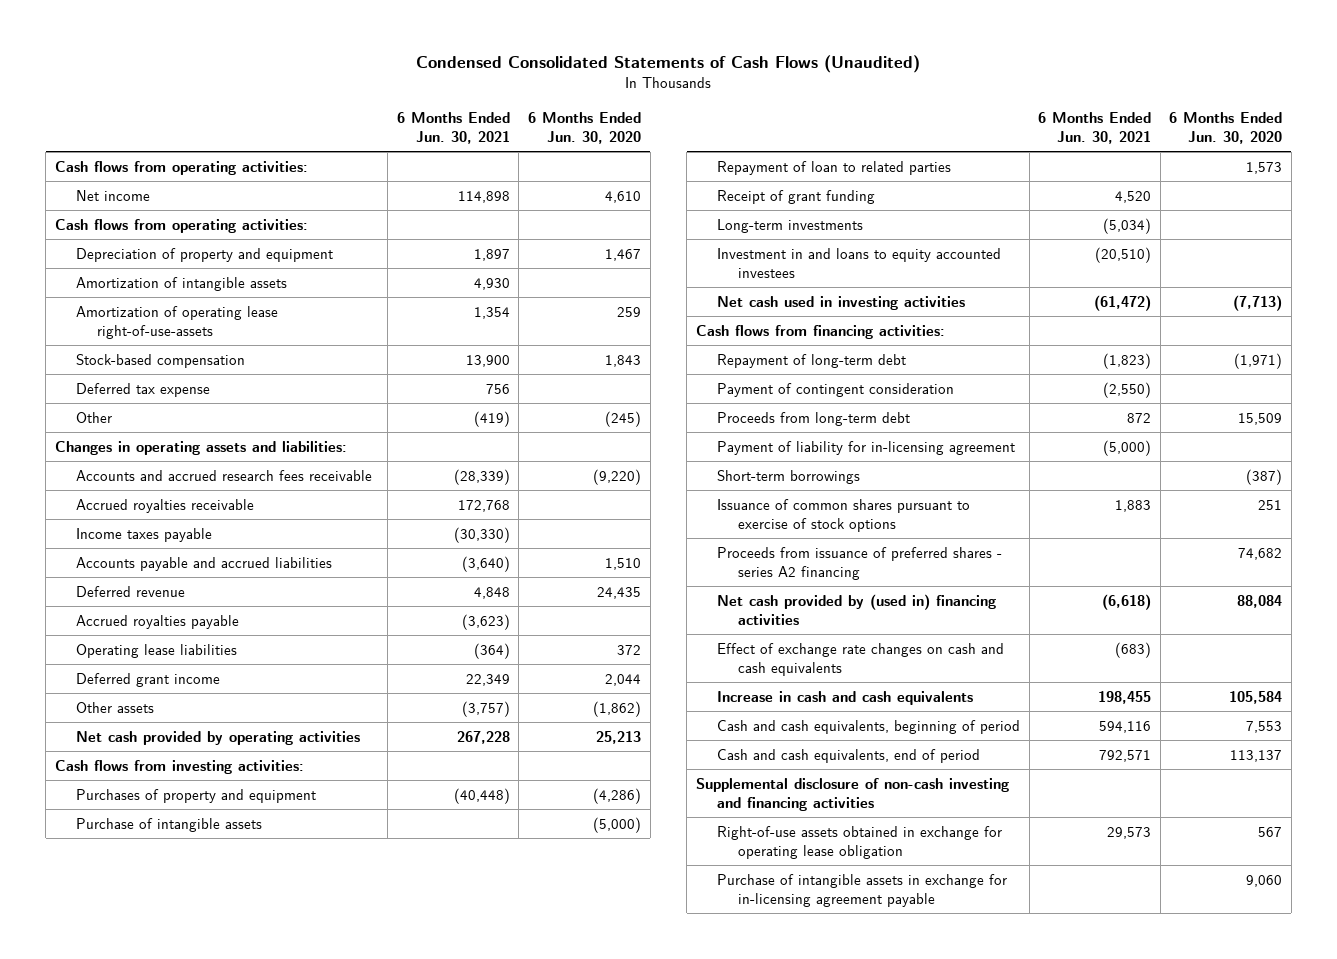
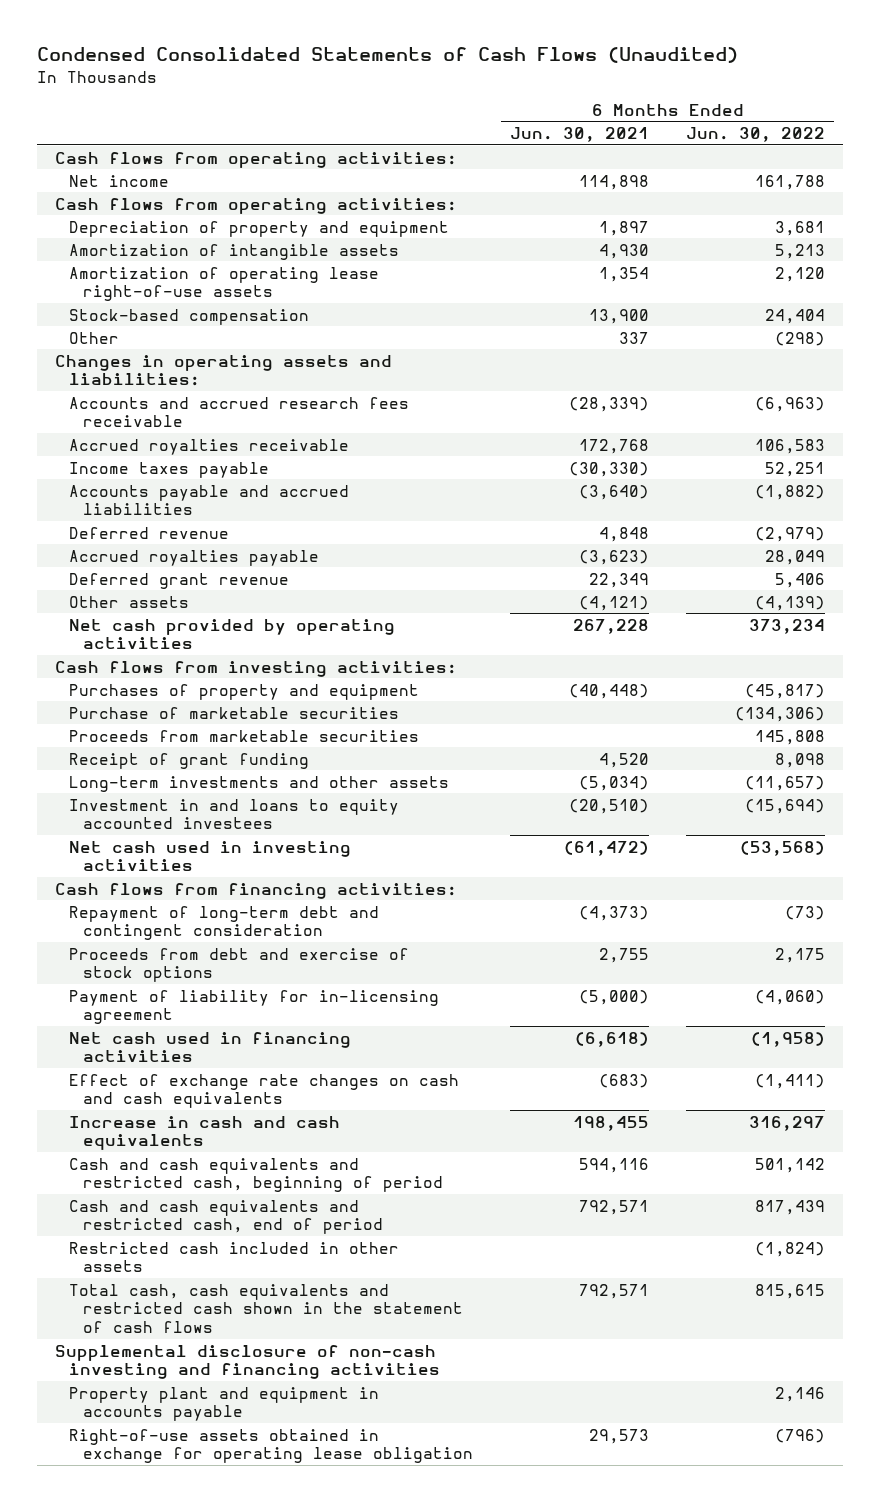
- | 6 Months Ended Jun. 30, 2021 | 6 Months Ended Jun. 30, 2020
+ | 6 Months Ended Jun. 30, 2021 | 6 Months Ended Jun. 30, 2022
- Amortization of operating lease right-of-use-assets | 1,354 | 259
+ Amortization of operating lease right-of-use assets | 1,354 | 2,120
- Deferred tax expense | 756 |
- Other | (419) | (245)
+ Other | 337 | (298)
- Operating lease liabilities | (364) | 372
- Deferred grant income | 22,349 | 2,044
- Other assets | (3,757) | (1,862)
+ Deferred grant revenue | 22,349 | 5,406
+ Other assets | (4,121) | (4,139)
- Purchase of intangible assets | | (5,000)
- Repayment of loan to related parties | | 1,573
+ Purchase of marketable securities | | (134,306)
+ Proceeds from marketable securities | | 145,808
- Long-term investments | (5,034) |
+ Long-term investments and other assets | (5,034) | (11,657)
- Repayment of long-term debt | (1,823) | (1,971)
- Payment of contingent consideration | (2,550) |
- Proceeds from long-term debt | 872 | 15,509
+ Repayment of long-term debt and contingent consideration | (4,373) | (73)
+ Proceeds from debt and exercise of stock options | 2,755 | 2,175
- Short-term borrowings | | (387)
- Issuance of common shares pursuant to exercise of stock options | 1,883 | 251
- Proceeds from issuance of preferred shares - series A2 financing | | 74,682
- Net cash provided by (used in) financing activities | (6,618) | 88,084
+ Net cash used in financing activities | (6,618) | (1,958)
- Cash and cash equivalents, beginning of period | 594,116 | 7,553
- Cash and cash equivalents, end of period | 792,571 | 113,137
+ Cash and cash equivalents and restricted cash, beginning of period | 594,116 | 501,142
+ Cash and cash equivalents and restricted cash, end of period | 792,571 | 817,439
+ Restricted cash included in other assets | | (1,824)
+ Total cash, cash equivalents and restricted cash shown in the statement of cash flows | 792,571 | 815,615
+ Property plant and equipment in accounts payable | | 2,146
- Purchase of intangible assets in exchange for in-licensing agreement payable | | 9,060

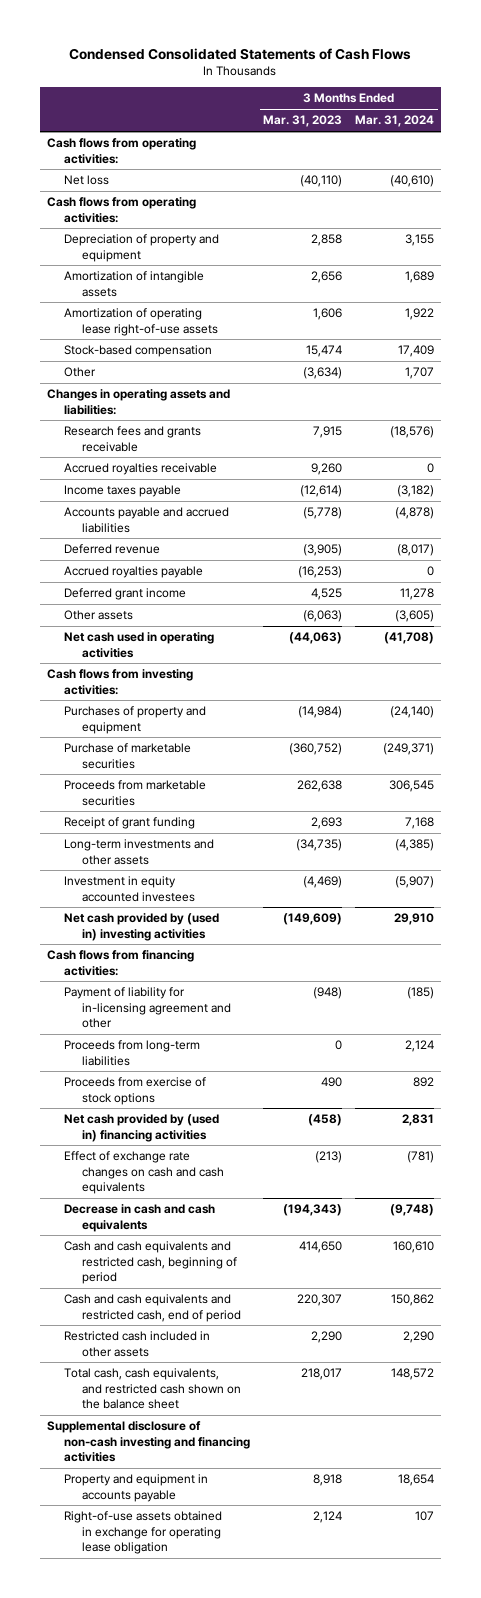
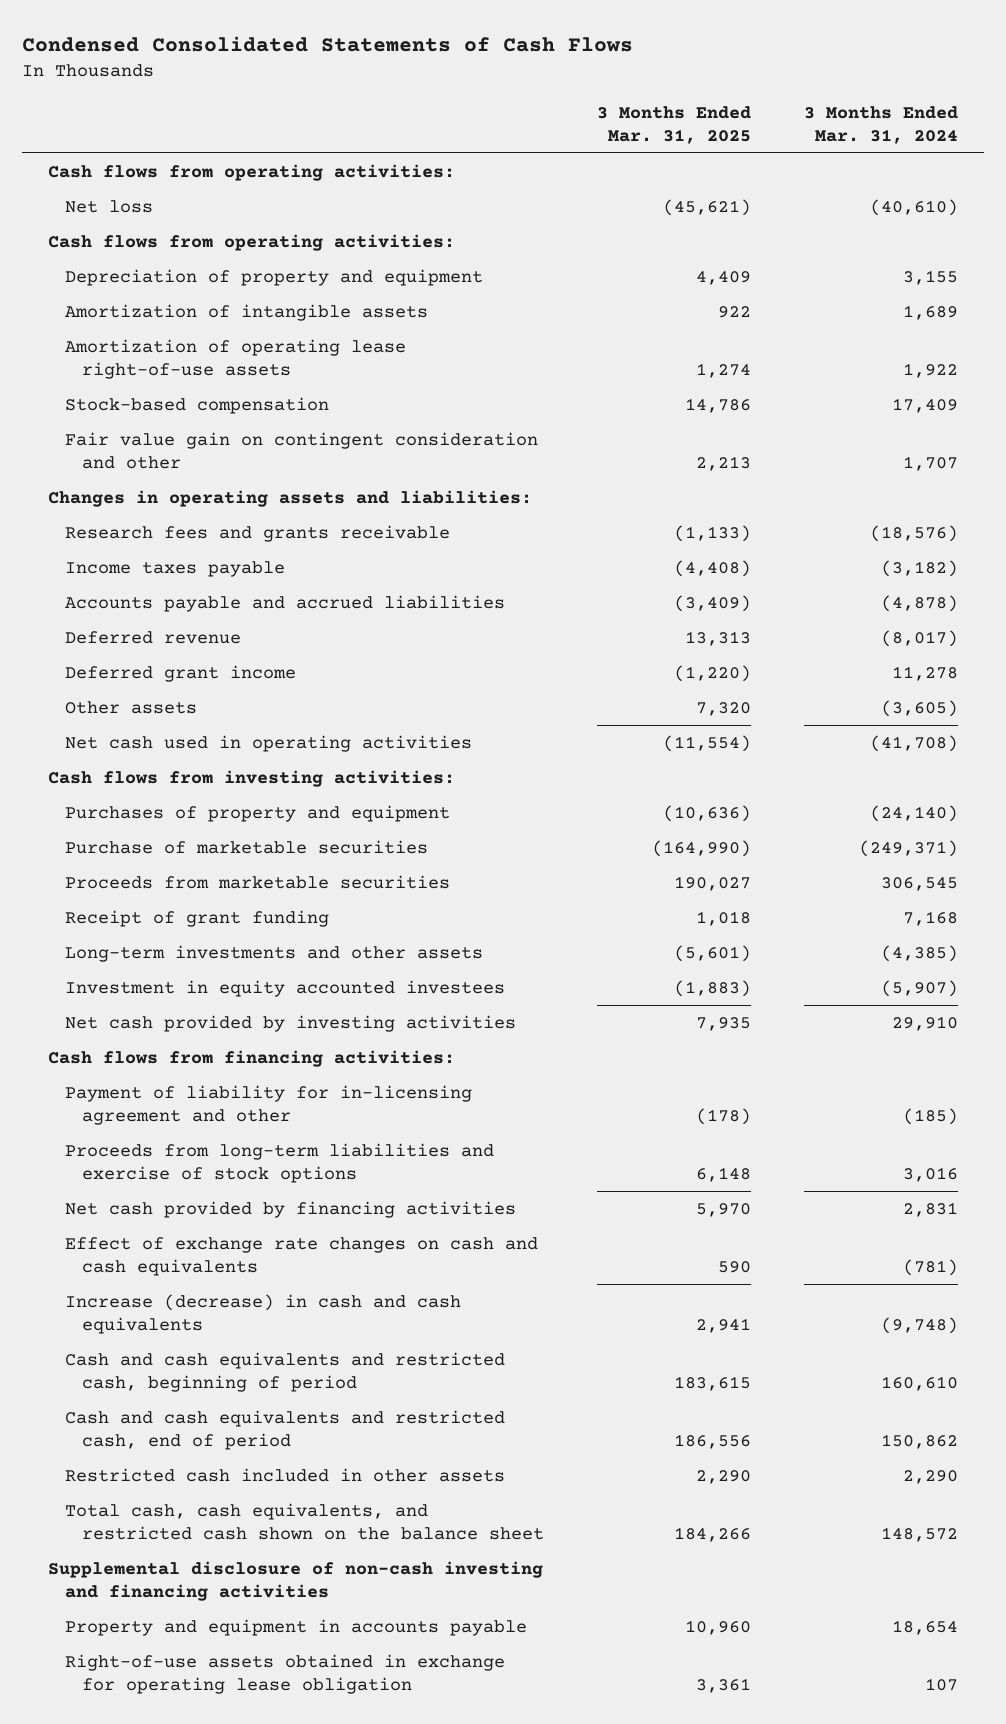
- | 3 Months Ended Mar. 31, 2023 | 3 Months Ended Mar. 31, 2024
+ | 3 Months Ended Mar. 31, 2025 | 3 Months Ended Mar. 31, 2024
- Other | (3,634) | 1,707
+ Fair value gain on contingent consideration and other | 2,213 | 1,707
- Accrued royalties receivable | 9,260 | 0
- Accrued royalties payable | (16,253) | 0
- Net cash provided by (used in) investing activities | (149,609) | 29,910
+ Net cash provided by investing activities | 7,935 | 29,910
- Proceeds from long-term liabilities | 0 | 2,124
- Proceeds from exercise of stock options | 490 | 892
- Net cash provided by (used in) financing activities | (458) | 2,831
+ Proceeds from long-term liabilities and exercise of stock options | 6,148 | 3,016
+ Net cash provided by financing activities | 5,970 | 2,831
- Decrease in cash and cash equivalents | (194,343) | (9,748)
+ Increase (decrease) in cash and cash equivalents | 2,941 | (9,748)

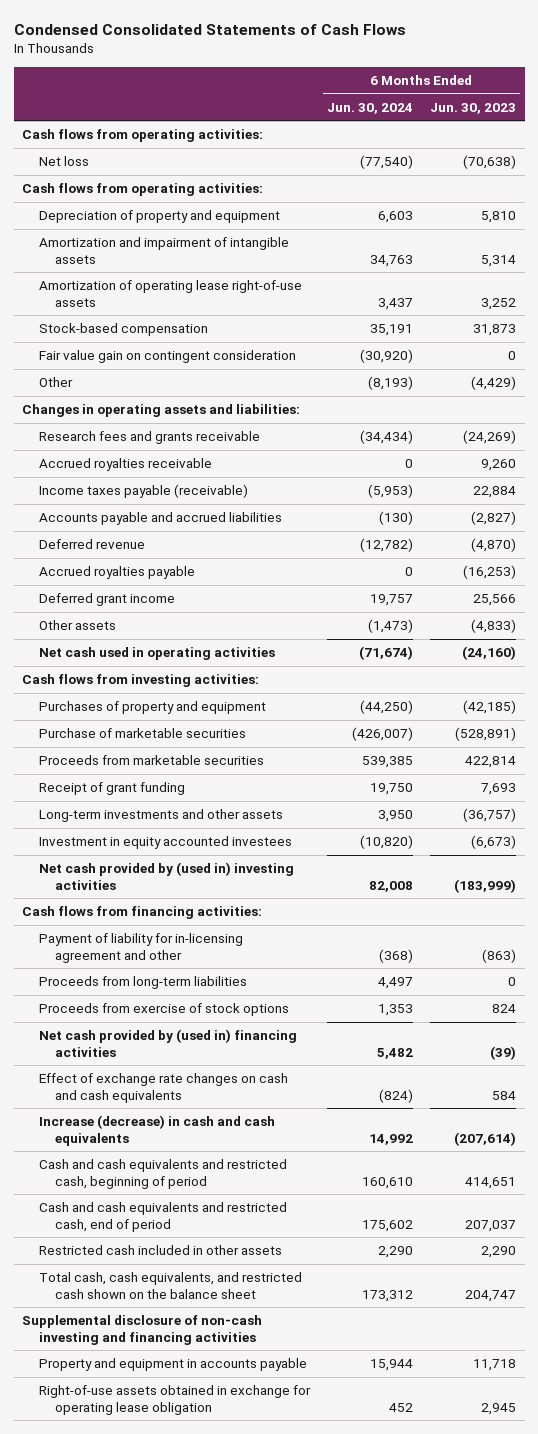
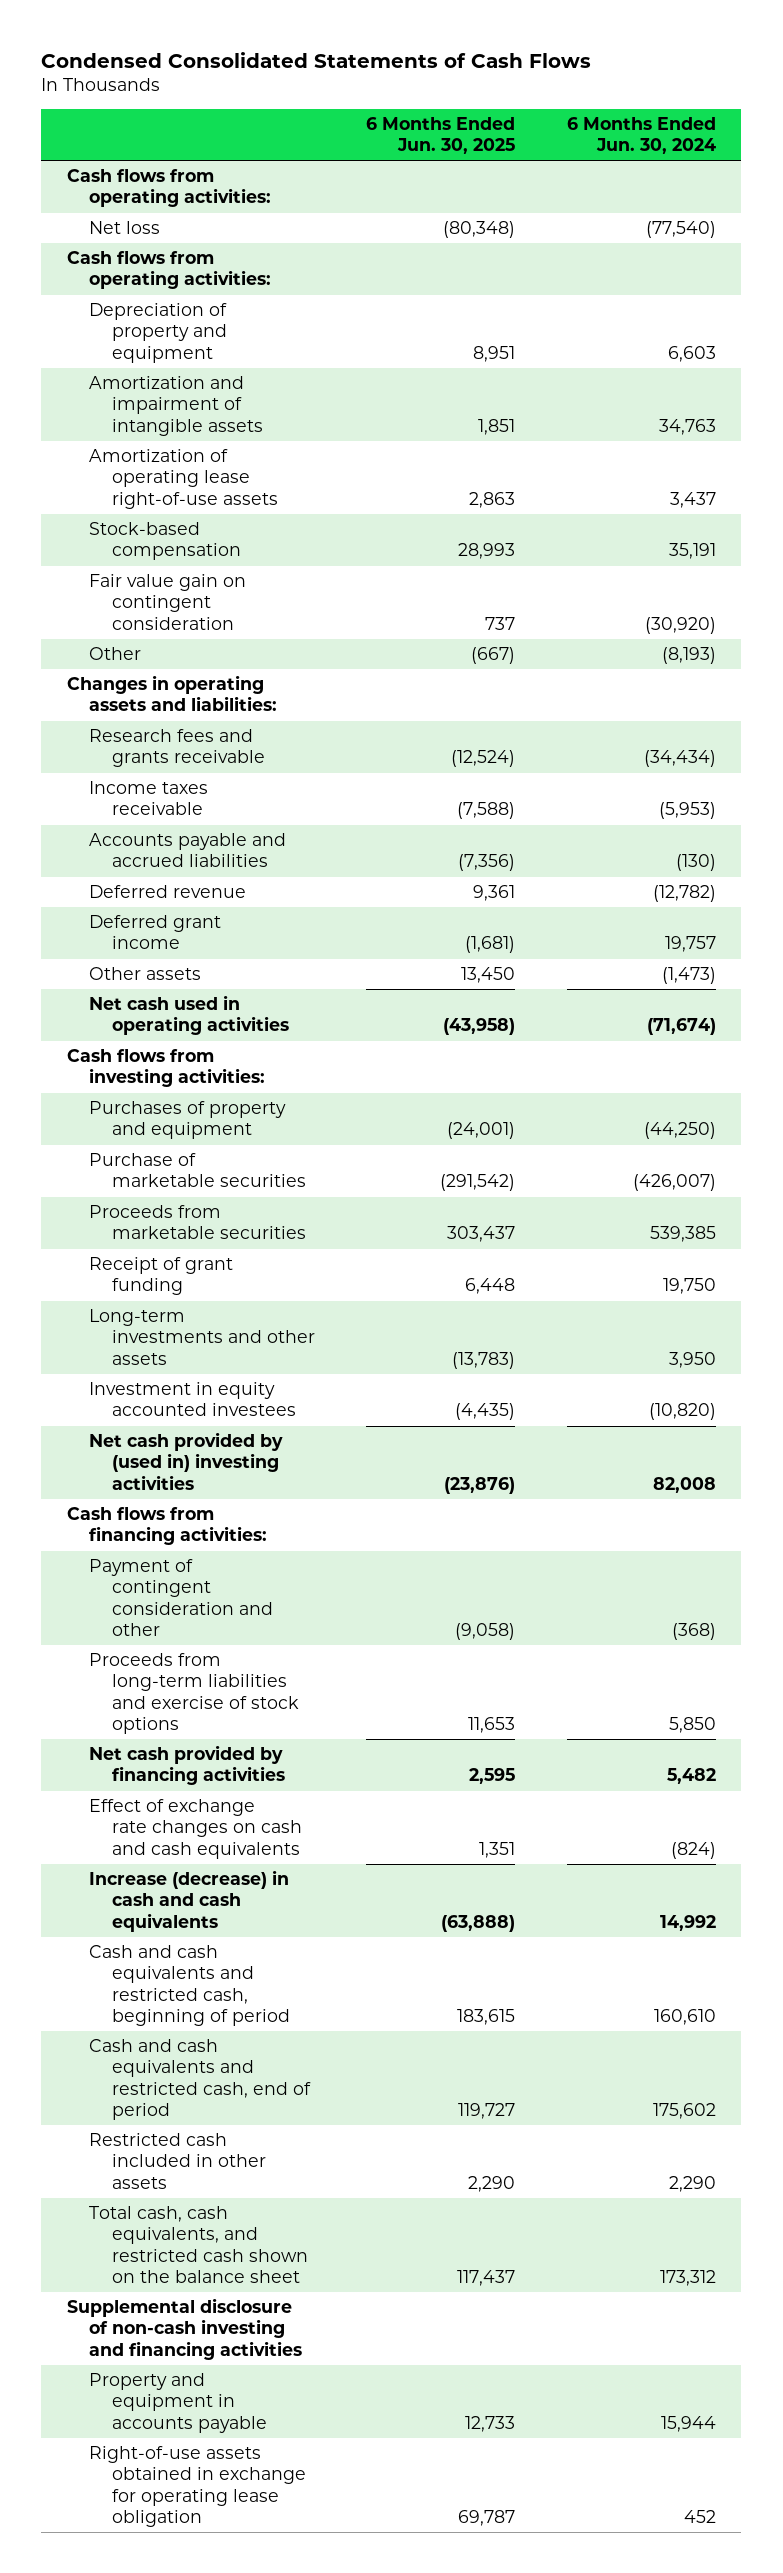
- | 6 Months Ended Jun. 30, 2024 | 6 Months Ended Jun. 30, 2023
+ | 6 Months Ended Jun. 30, 2025 | 6 Months Ended Jun. 30, 2024
- Accrued royalties receivable | 0 | 9,260
- Income taxes payable (receivable) | (5,953) | 22,884
+ Income taxes receivable | (7,588) | (5,953)
- Accrued royalties payable | 0 | (16,253)
- Payment of liability for in-licensing agreement and other | (368) | (863)
- Proceeds from long-term liabilities | 4,497 | 0
- Proceeds from exercise of stock options | 1,353 | 824
- Net cash provided by (used in) financing activities | 5,482 | (39)
+ Payment of contingent consideration and other | (9,058) | (368)
+ Proceeds from long-term liabilities and exercise of stock options | 11,653 | 5,850
+ Net cash provided by financing activities | 2,595 | 5,482

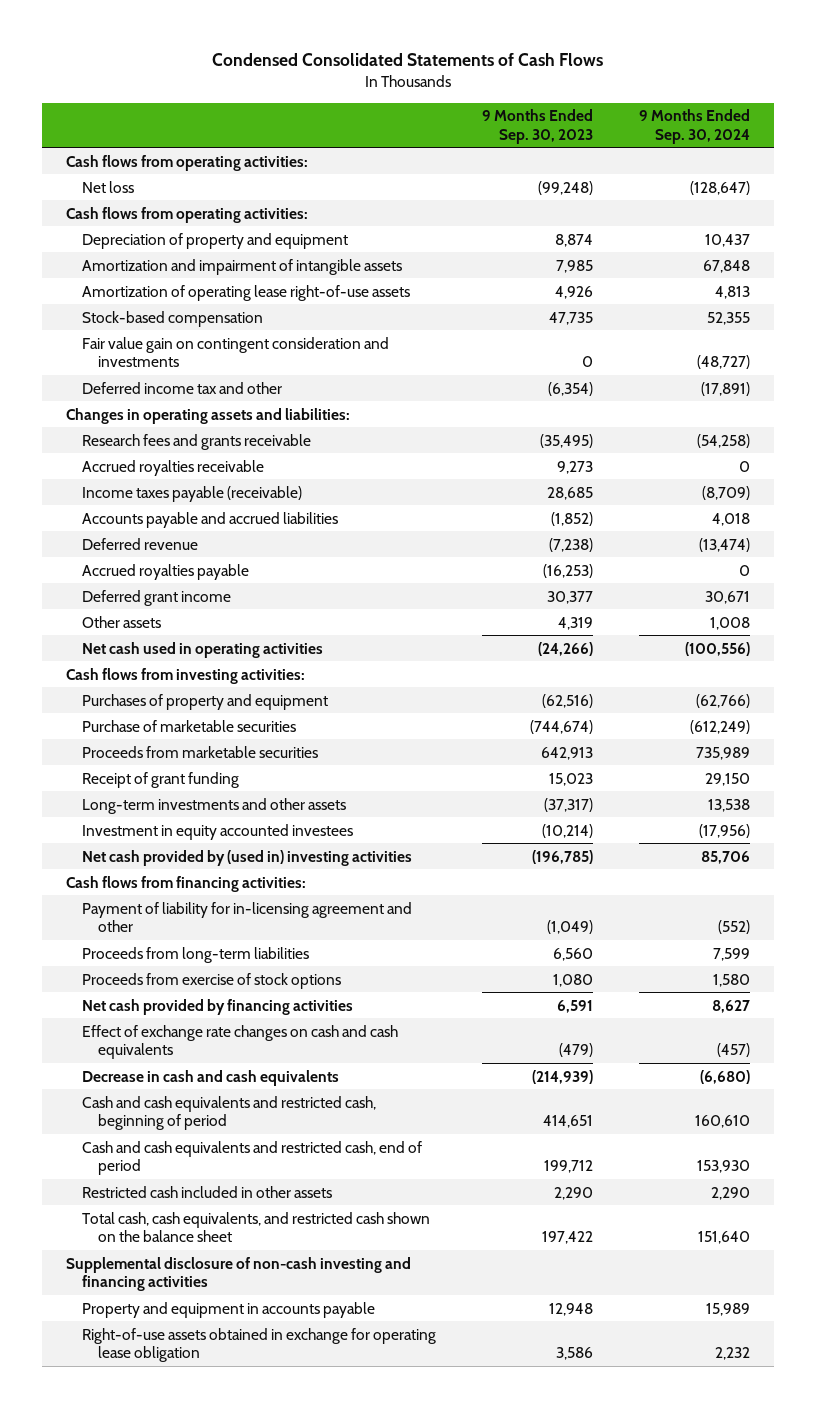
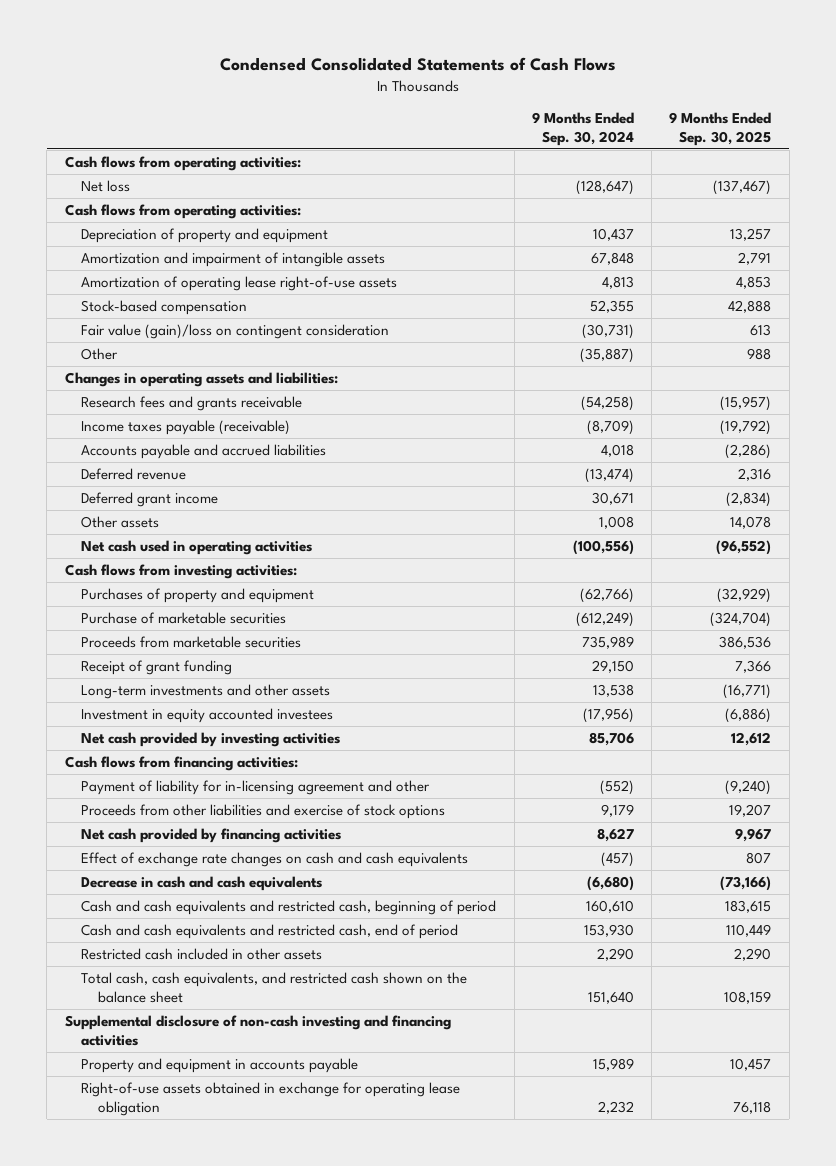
- | 9 Months Ended Sep. 30, 2023 | 9 Months Ended Sep. 30, 2024
+ | 9 Months Ended Sep. 30, 2024 | 9 Months Ended Sep. 30, 2025
- Fair value gain on contingent consideration and investments | 0 | (48,727)
- Deferred income tax and other | (6,354) | (17,891)
+ Fair value (gain)/loss on contingent consideration | (30,731) | 613
+ Other | (35,887) | 988
- Accrued royalties receivable | 9,273 | 0
- Accrued royalties payable | (16,253) | 0
- Net cash provided by (used in) investing activities | (196,785) | 85,706
+ Net cash provided by investing activities | 85,706 | 12,612
- Proceeds from long-term liabilities | 6,560 | 7,599
- Proceeds from exercise of stock options | 1,080 | 1,580
+ Proceeds from other liabilities and exercise of stock options | 9,179 | 19,207

